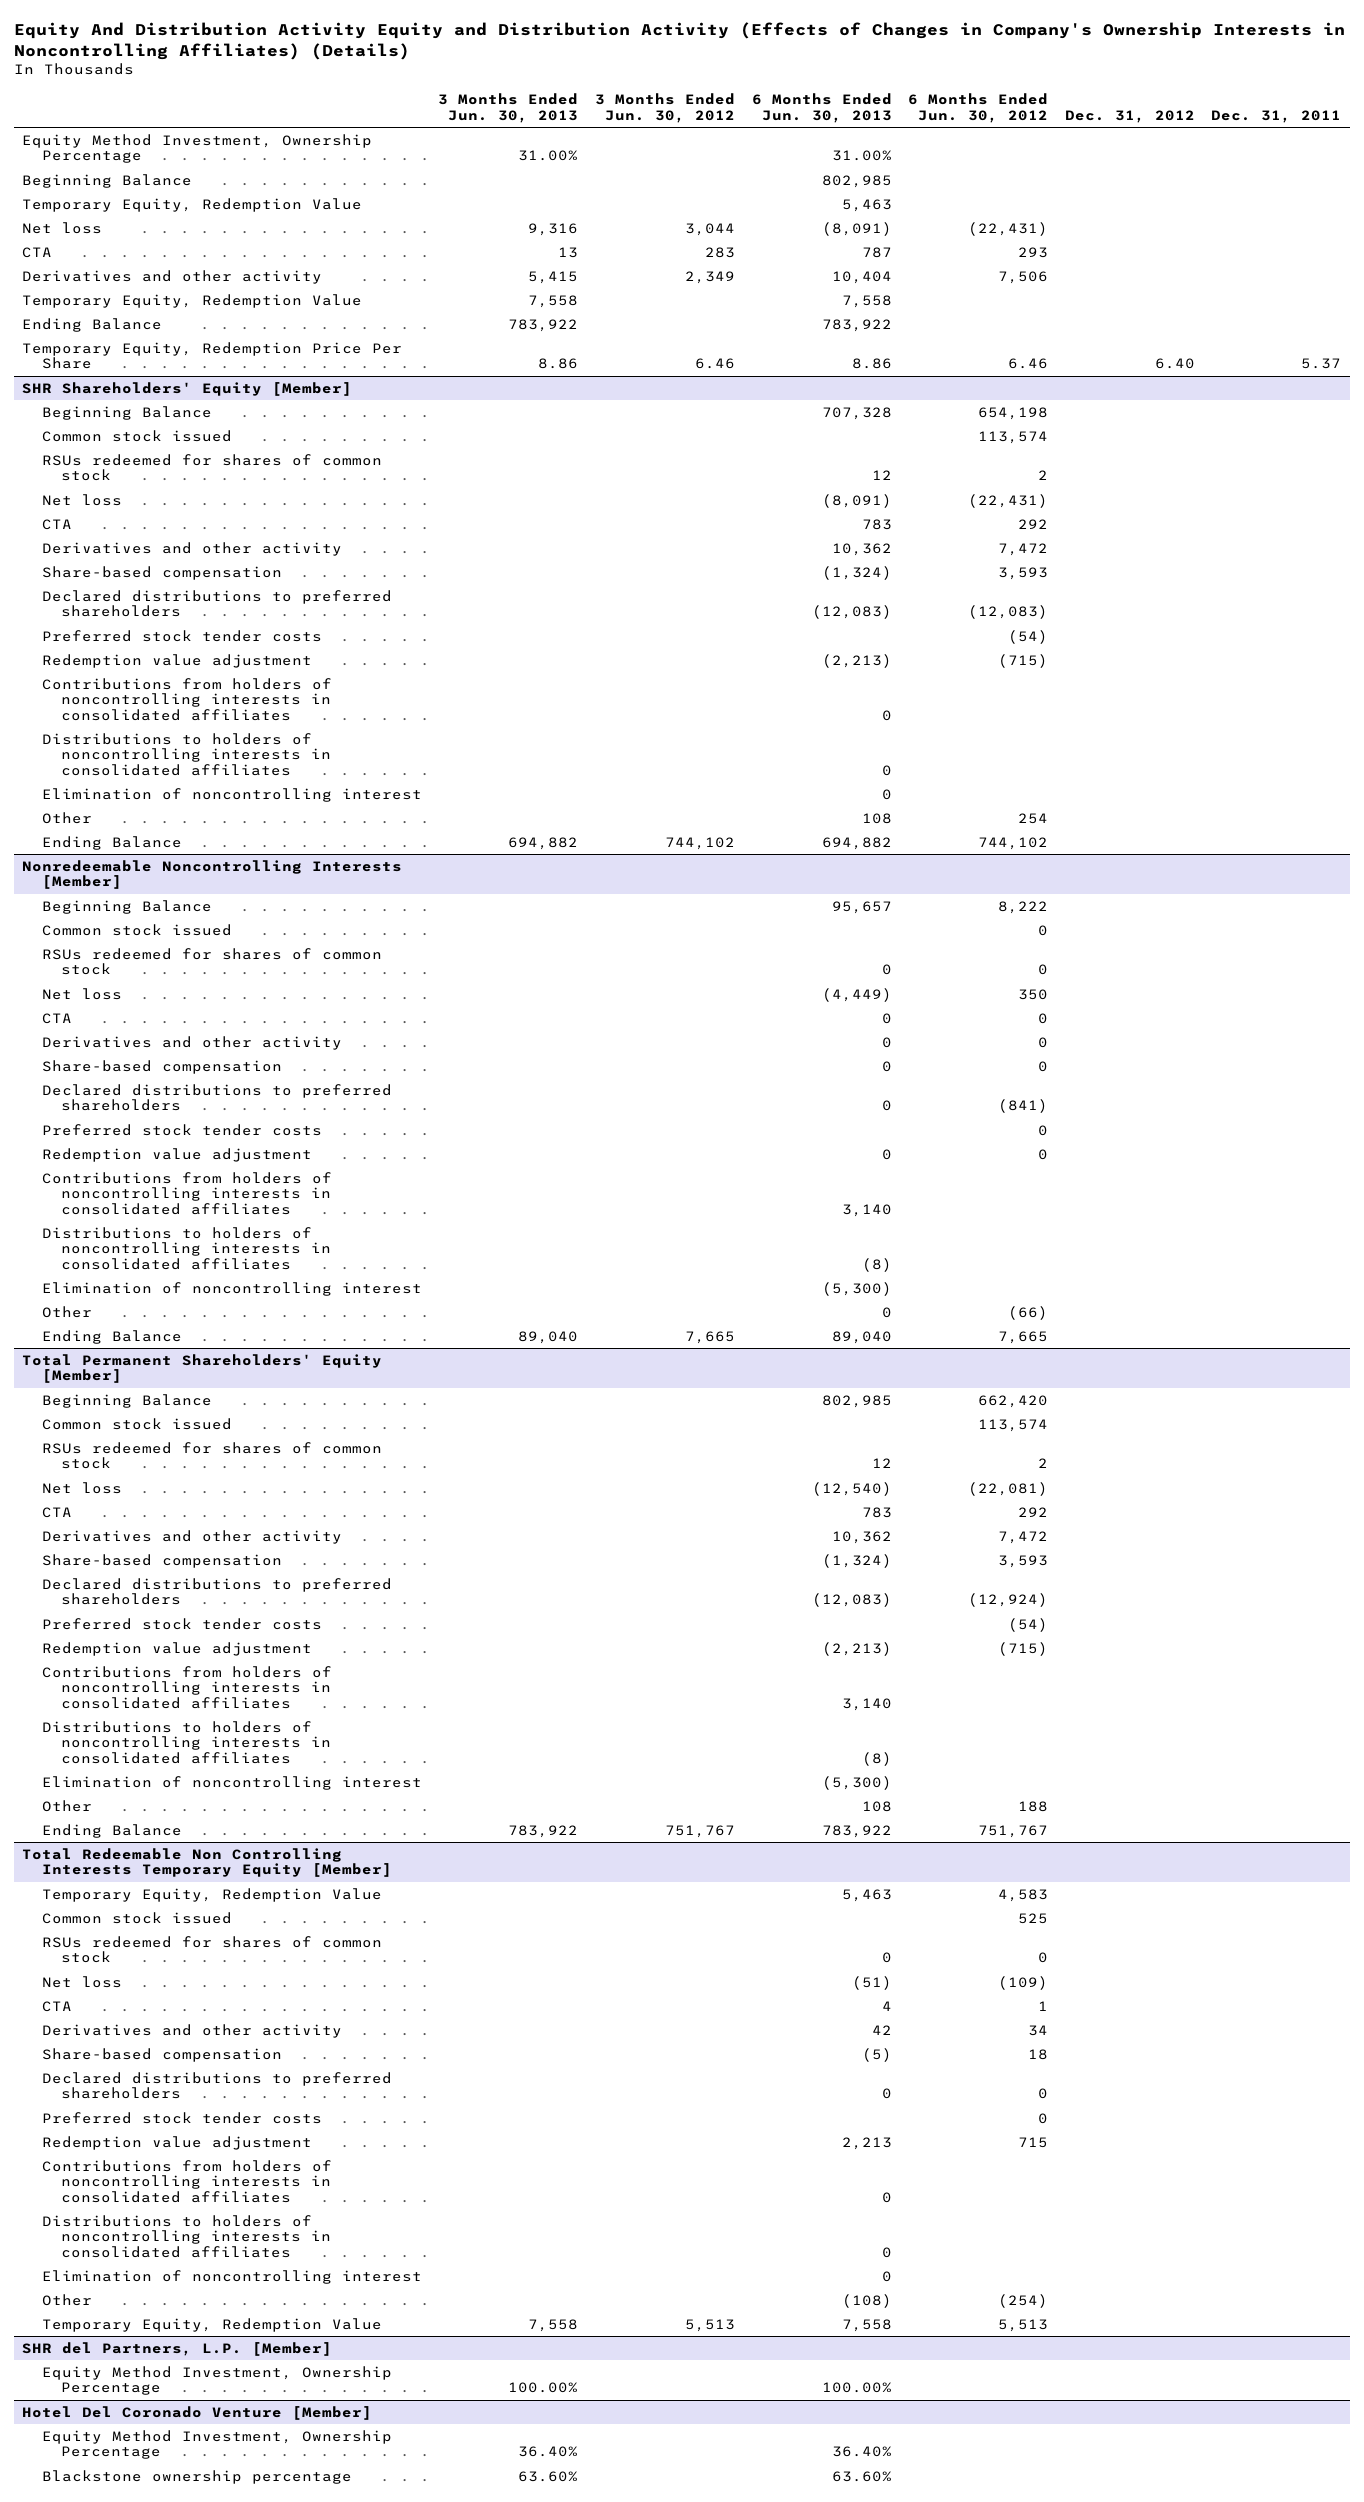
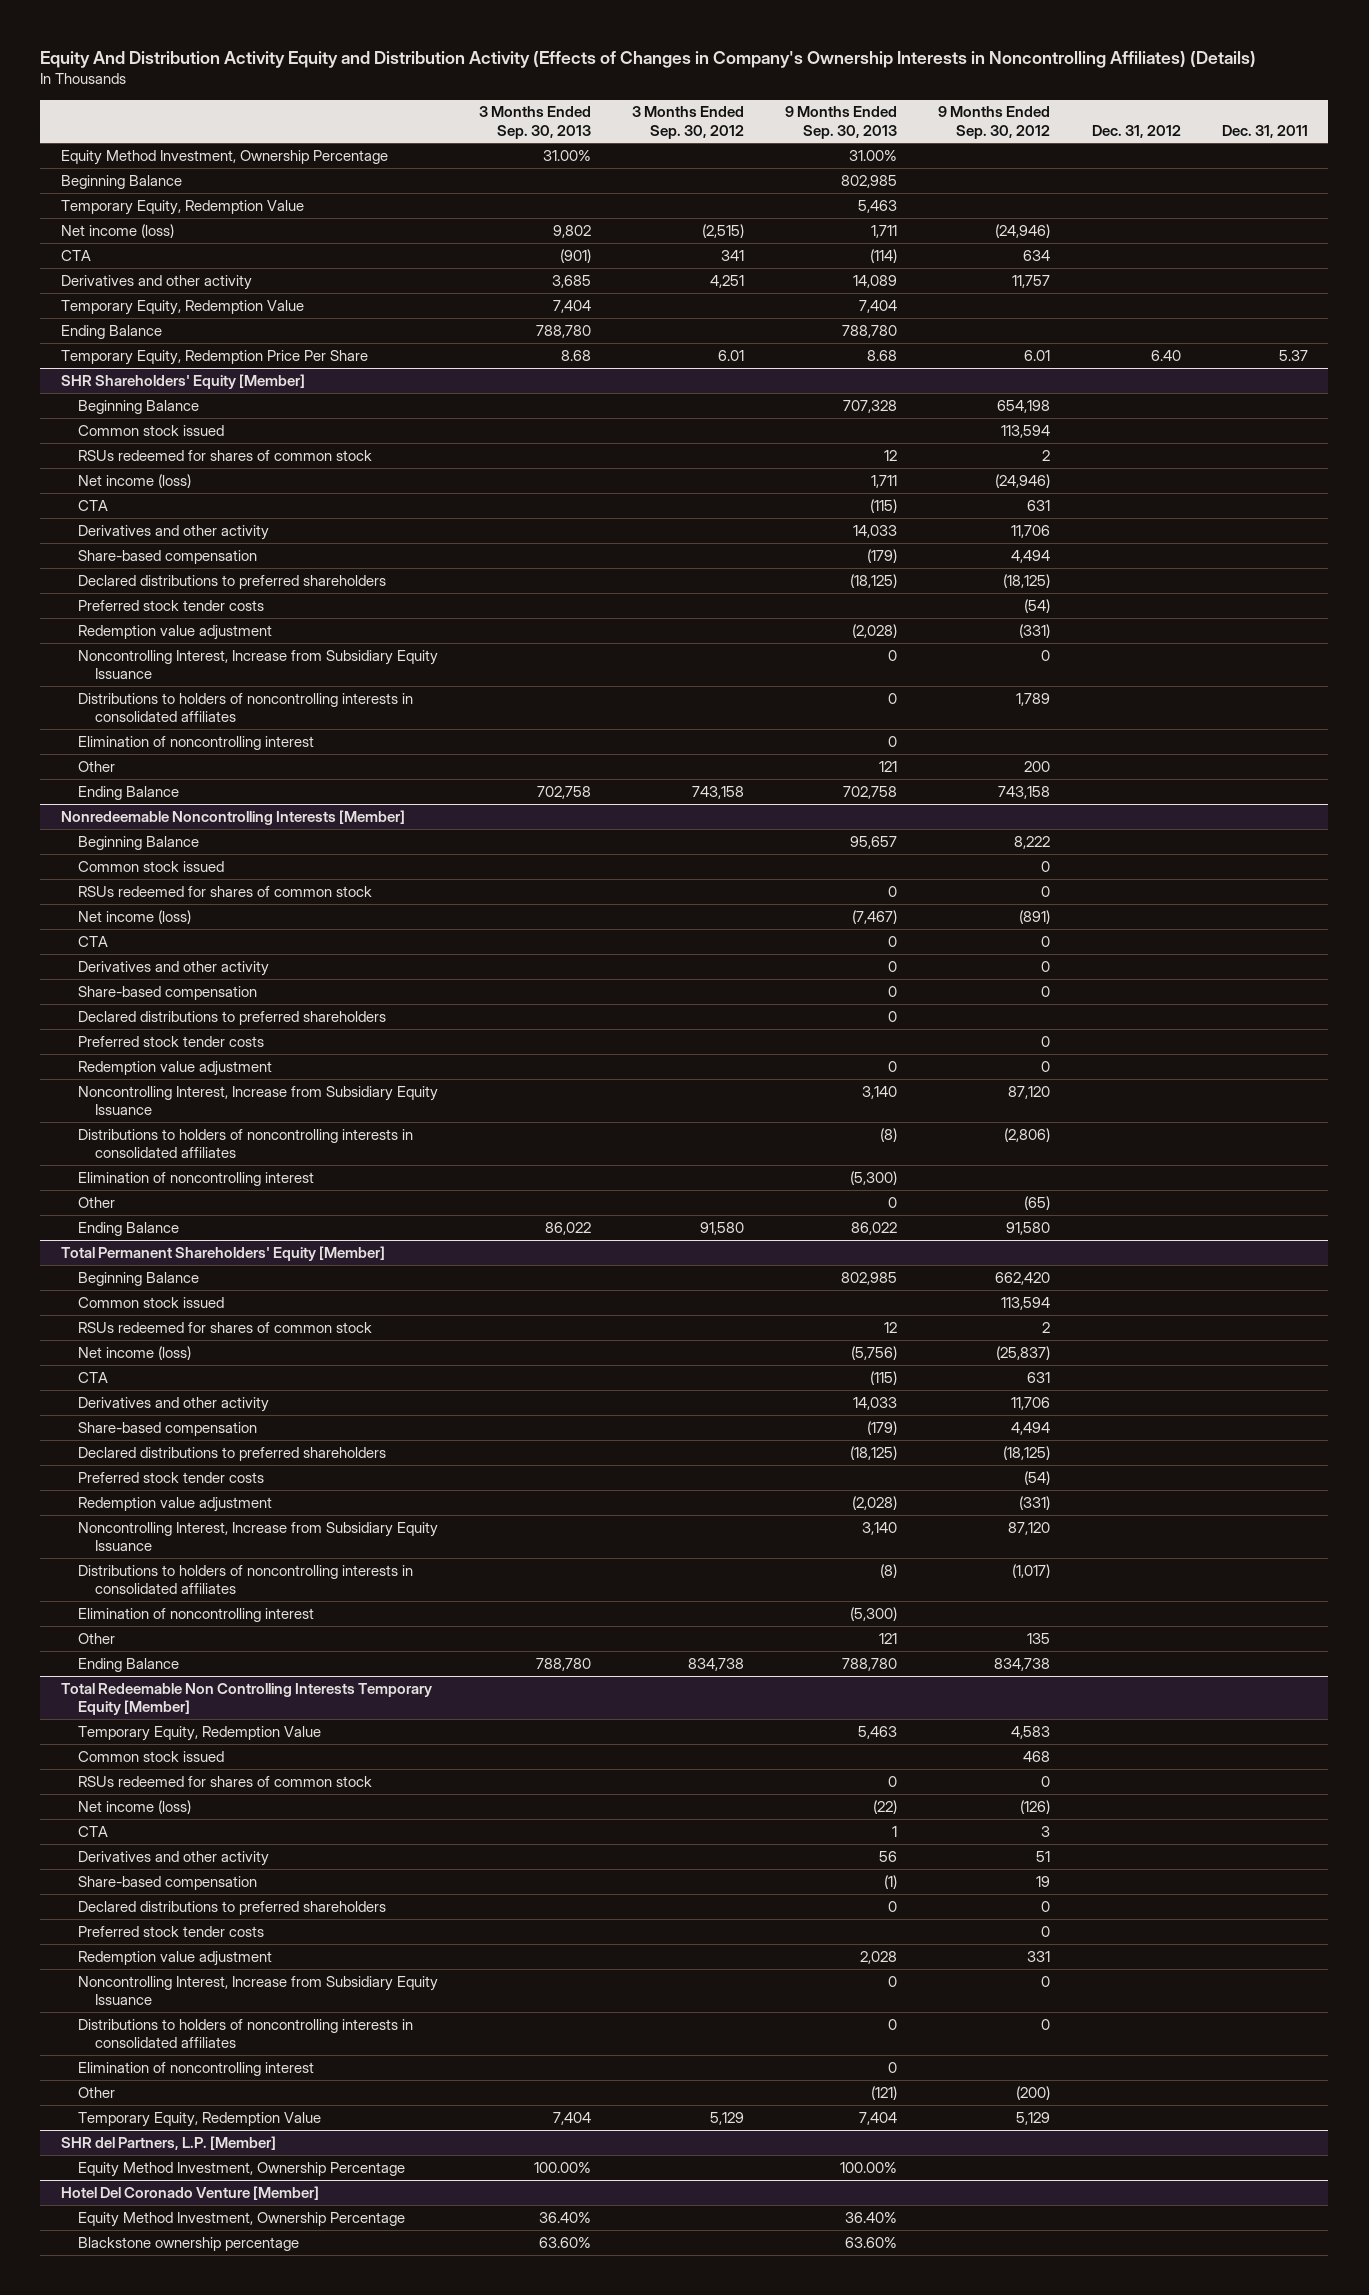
- | 3 Months Ended Jun. 30, 2013 | 3 Months Ended Jun. 30, 2012 | 6 Months Ended Jun. 30, 2013 | 6 Months Ended Jun. 30, 2012 | Dec. 31, 2012 | Dec. 31, 2011
+ | 3 Months Ended Sep. 30, 2013 | 3 Months Ended Sep. 30, 2012 | 9 Months Ended Sep. 30, 2013 | 9 Months Ended Sep. 30, 2012 | Dec. 31, 2012 | Dec. 31, 2011
- Net loss | 9,316 | 3,044 | (8,091) | (22,431) | |
+ Net income (loss) | 9,802 | (2,515) | 1,711 | (24,946) | |
@ SHR Shareholders' Equity [Member]
- Net loss | | | (8,091) | (22,431) | |
+ Net income (loss) | | | 1,711 | (24,946) | |
- Contributions from holders of noncontrolling interests in consolidated affiliates | | | 0 | | |
+ Noncontrolling Interest, Increase from Subsidiary Equity Issuance | | | 0 | 0 | |
@ Nonredeemable Noncontrolling Interests [Member]
- Net loss | | | (4,449) | 350 | |
+ Net income (loss) | | | (7,467) | (891) | |
- Contributions from holders of noncontrolling interests in consolidated affiliates | | | 3,140 | | |
+ Noncontrolling Interest, Increase from Subsidiary Equity Issuance | | | 3,140 | 87,120 | |
@ Total Permanent Shareholders' Equity [Member]
- Net loss | | | (12,540) | (22,081) | |
+ Net income (loss) | | | (5,756) | (25,837) | |
- Contributions from holders of noncontrolling interests in consolidated affiliates | | | 3,140 | | |
+ Noncontrolling Interest, Increase from Subsidiary Equity Issuance | | | 3,140 | 87,120 | |
@ Total Redeemable Non Controlling Interests Temporary Equity [Member]
- Net loss | | | (51) | (109) | |
+ Net income (loss) | | | (22) | (126) | |
- Contributions from holders of noncontrolling interests in consolidated affiliates | | | 0 | | |
+ Noncontrolling Interest, Increase from Subsidiary Equity Issuance | | | 0 | 0 | |

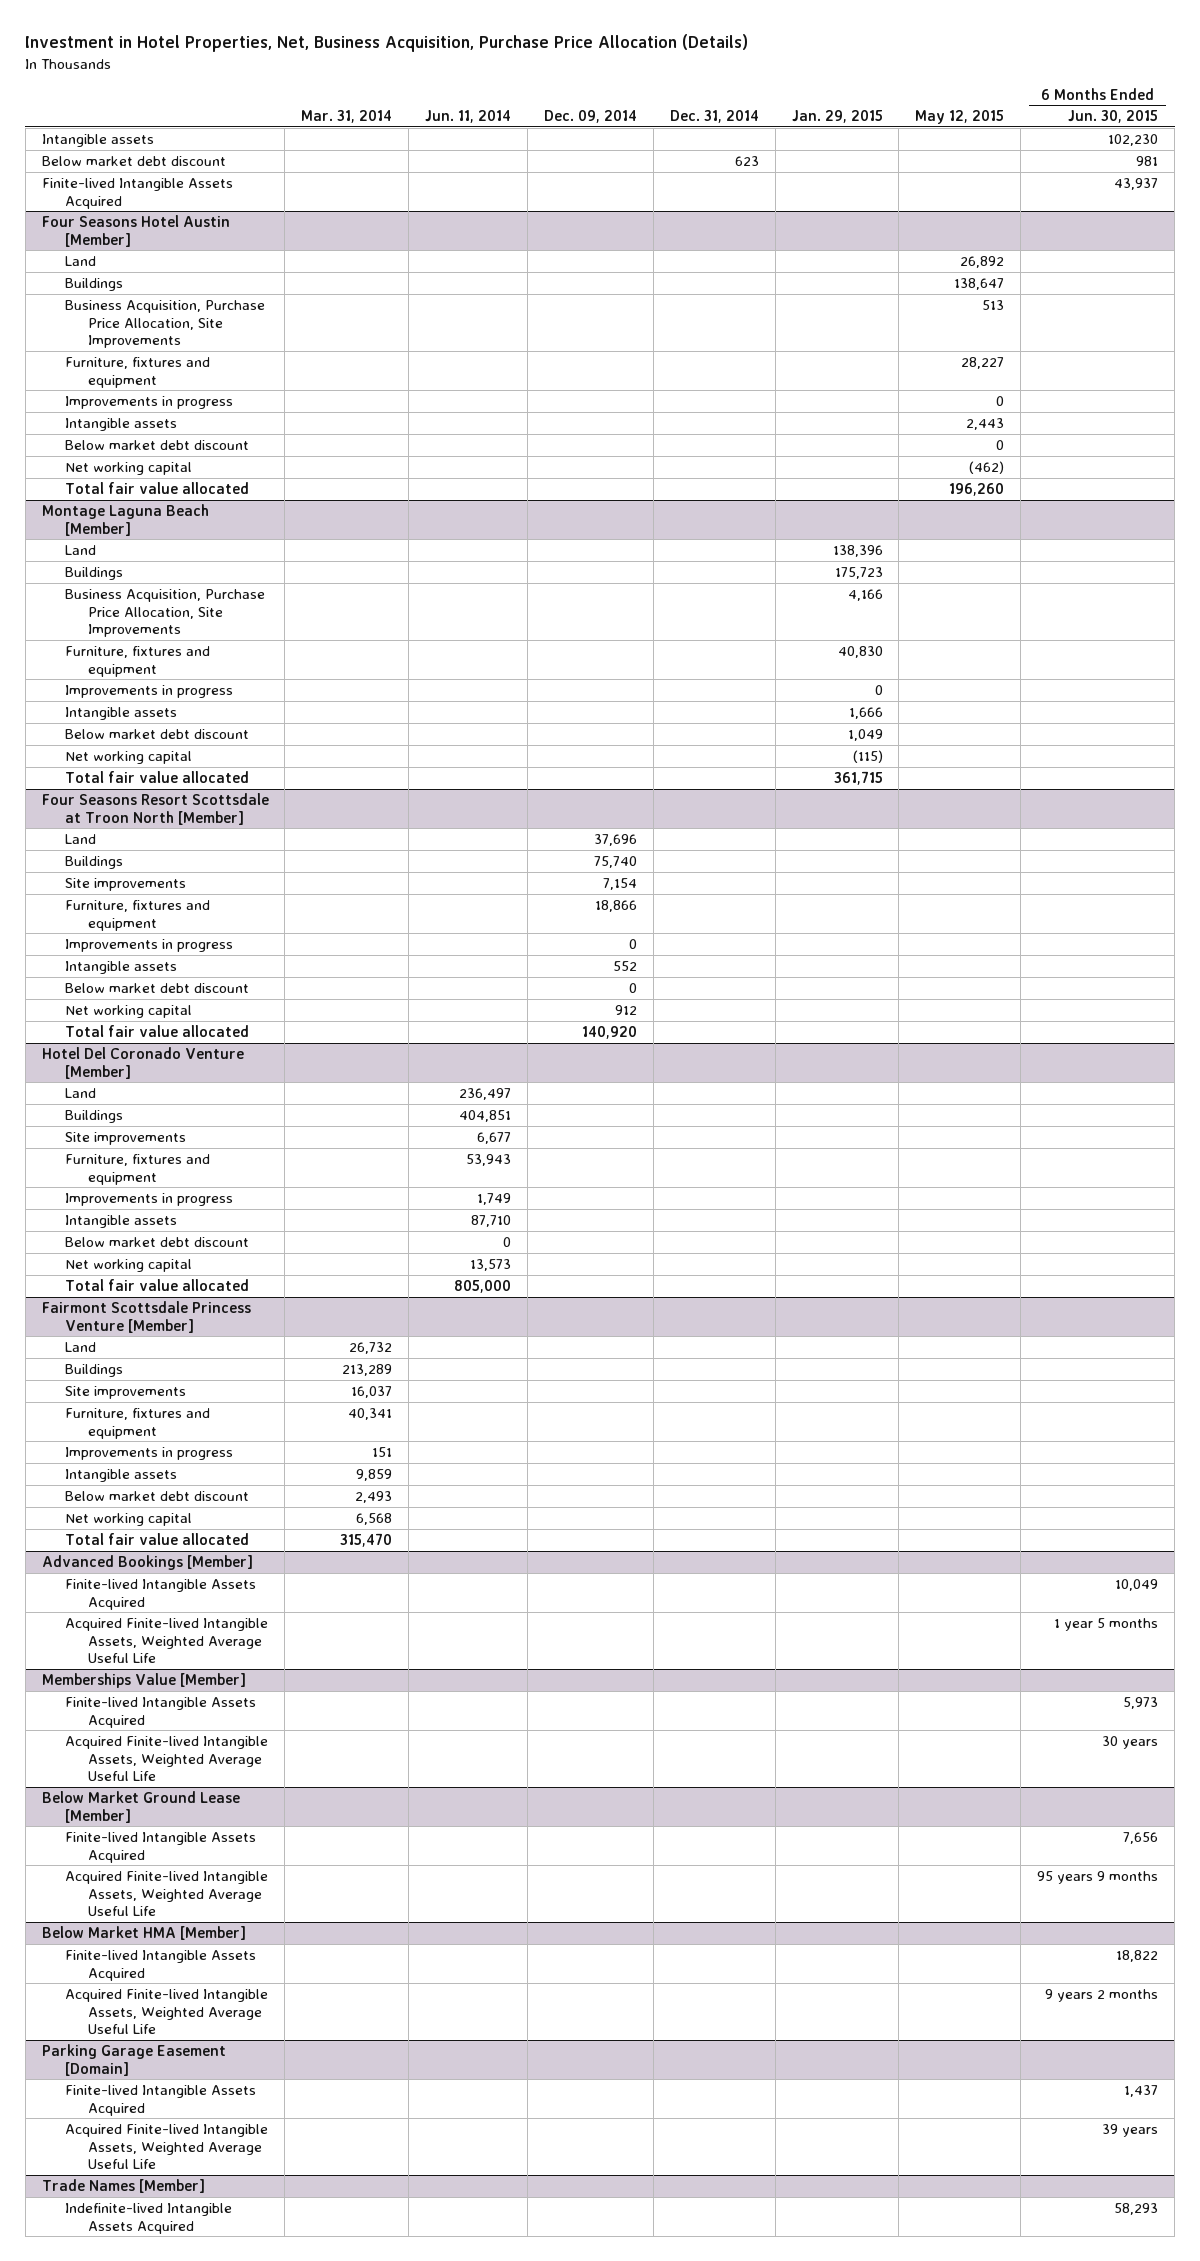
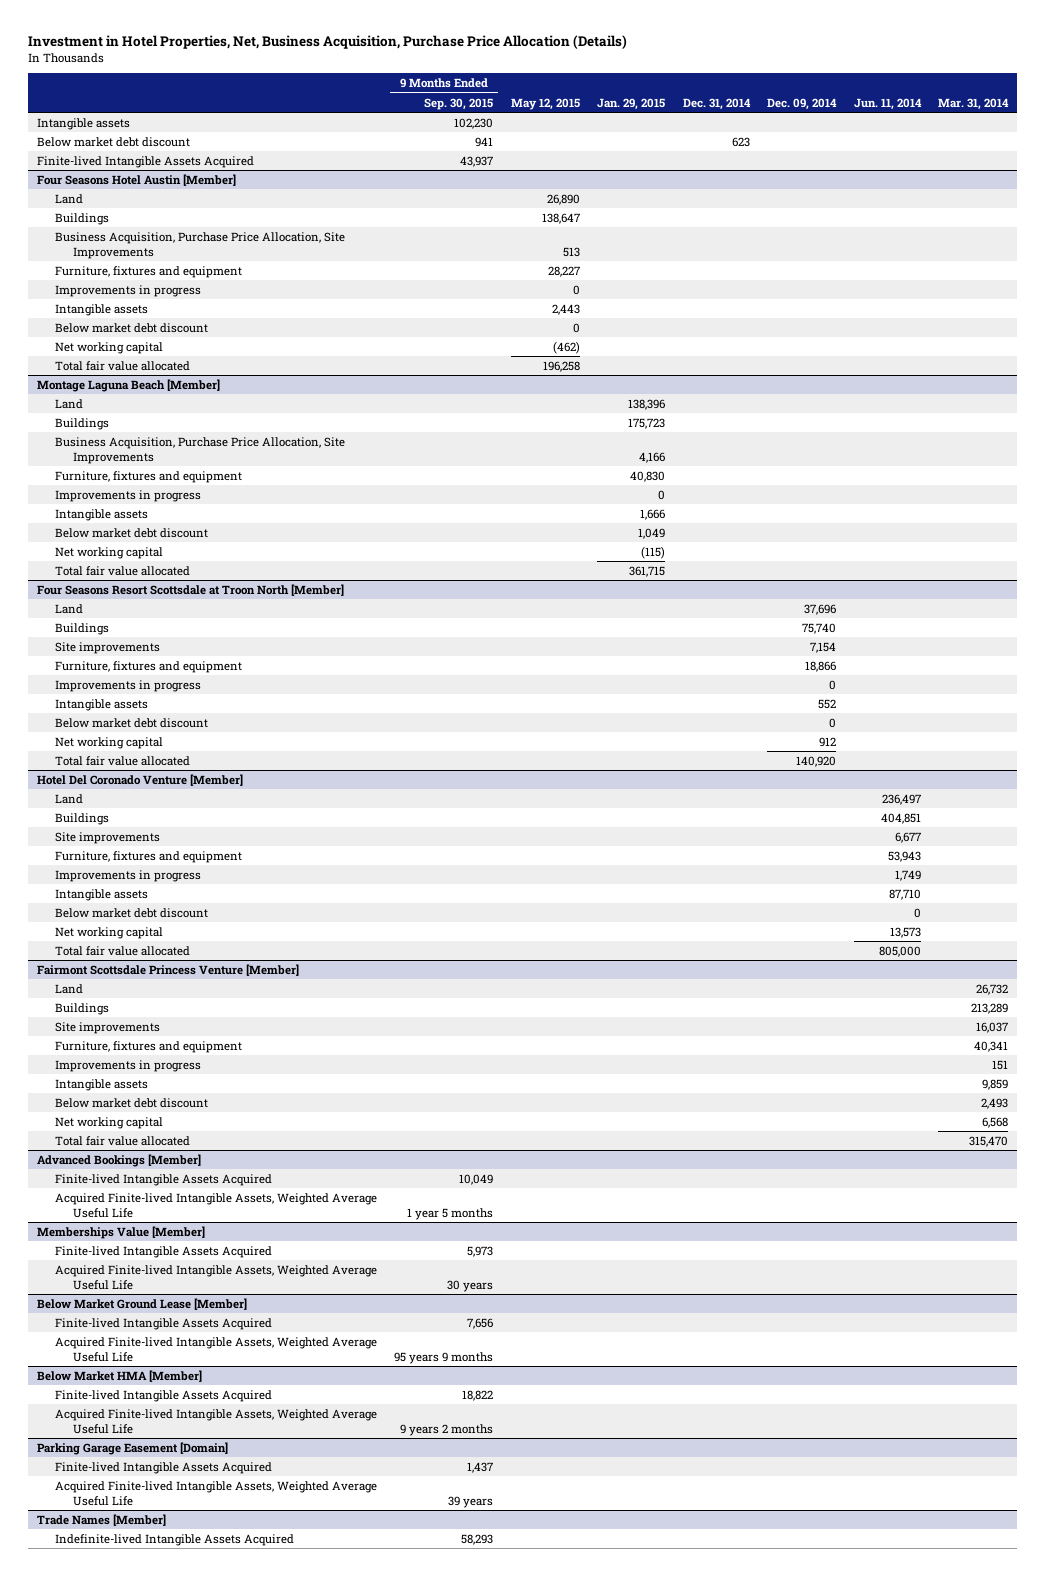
- | Mar. 31, 2014 | Jun. 11, 2014 | Dec. 09, 2014 | Dec. 31, 2014 | Jan. 29, 2015 | May 12, 2015 | 6 Months Ended Jun. 30, 2015
+ | 9 Months Ended Sep. 30, 2015 | May 12, 2015 | Jan. 29, 2015 | Dec. 31, 2014 | Dec. 09, 2014 | Jun. 11, 2014 | Mar. 31, 2014
@ Four Seasons Hotel Austin [Member]
- Land | | | | | | 26,892 |
+ Land | | 26,890 | | | | |
- Total fair value allocated | | | | | | 196,260 |
+ Total fair value allocated | | 196,258 | | | | |

